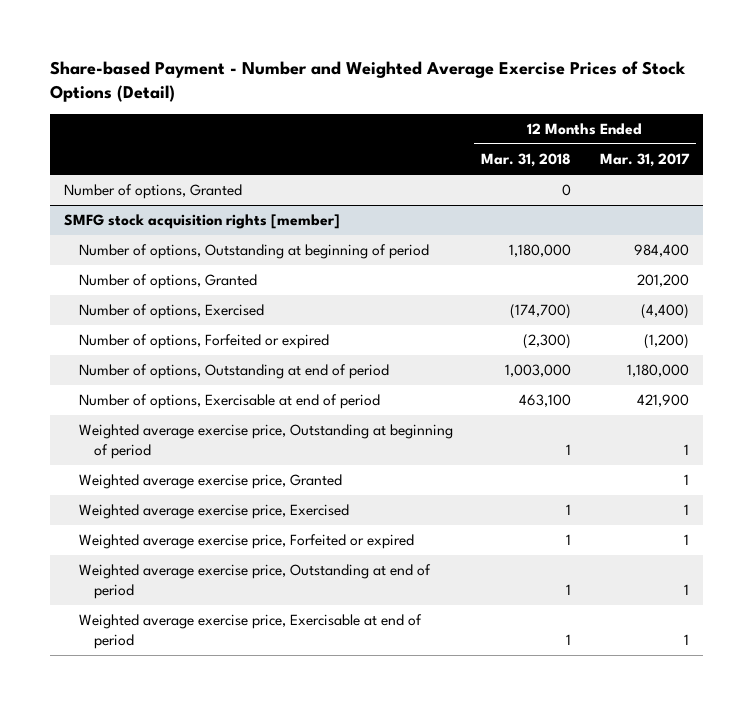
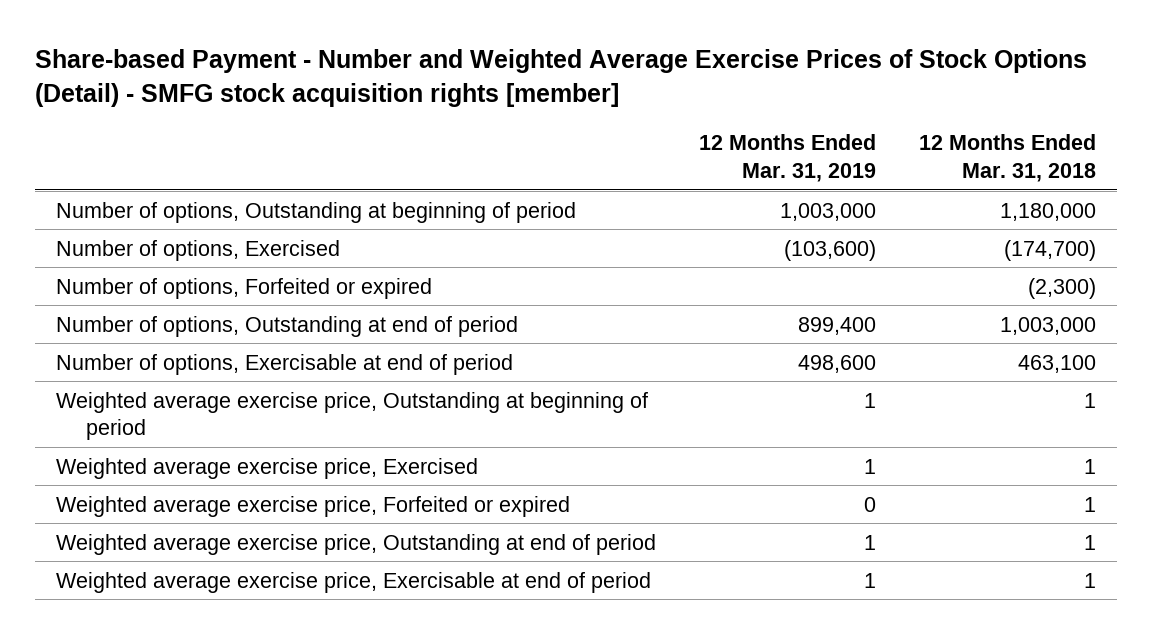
- Share-based Payment - Number and Weighted Average Exercise Prices of Stock Options (Detail)
+ Share-based Payment - Number and Weighted Average Exercise Prices of Stock Options (Detail) - SMFG stock acquisition rights [member]
- | 12 Months Ended Mar. 31, 2018 | 12 Months Ended Mar. 31, 2017
+ | 12 Months Ended Mar. 31, 2019 | 12 Months Ended Mar. 31, 2018
- Number of options, Granted | 0 |
- SMFG stock acquisition rights [member]
- Number of options, Granted | | 201,200
- Weighted average exercise price, Granted | | 1

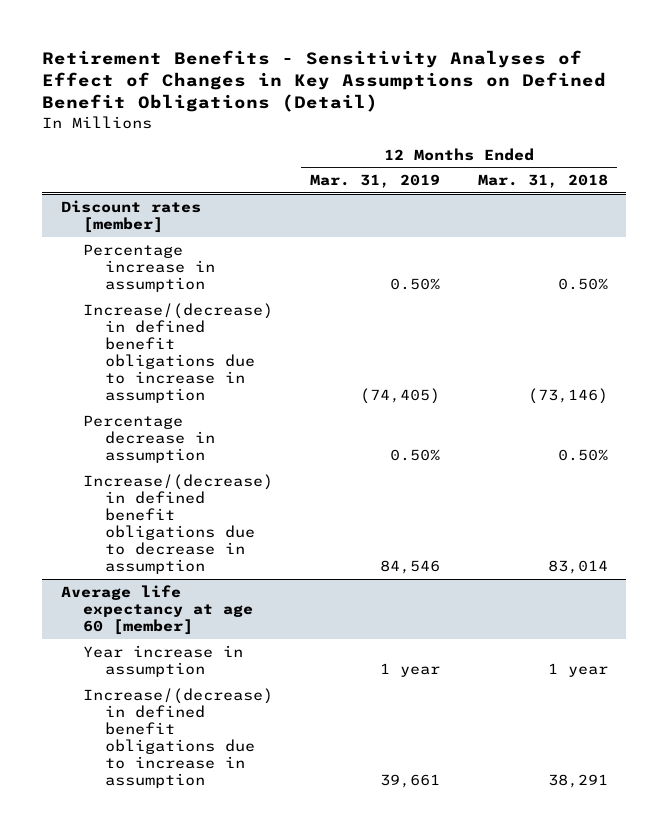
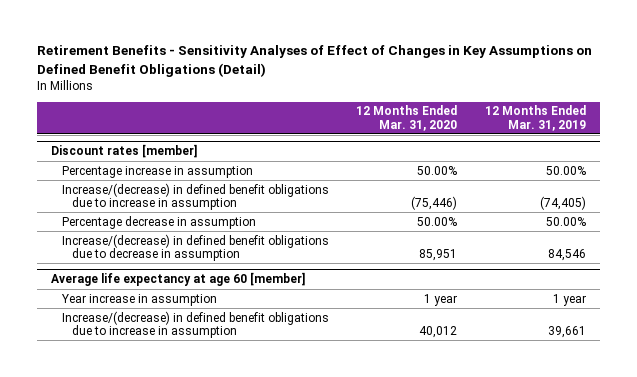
- | 12 Months Ended Mar. 31, 2019 | 12 Months Ended Mar. 31, 2018
+ | 12 Months Ended Mar. 31, 2020 | 12 Months Ended Mar. 31, 2019
@ Discount rates [member]
- Percentage increase in assumption | 0.50% | 0.50%
+ Percentage increase in assumption | 50.00% | 50.00%
- Percentage decrease in assumption | 0.50% | 0.50%
+ Percentage decrease in assumption | 50.00% | 50.00%

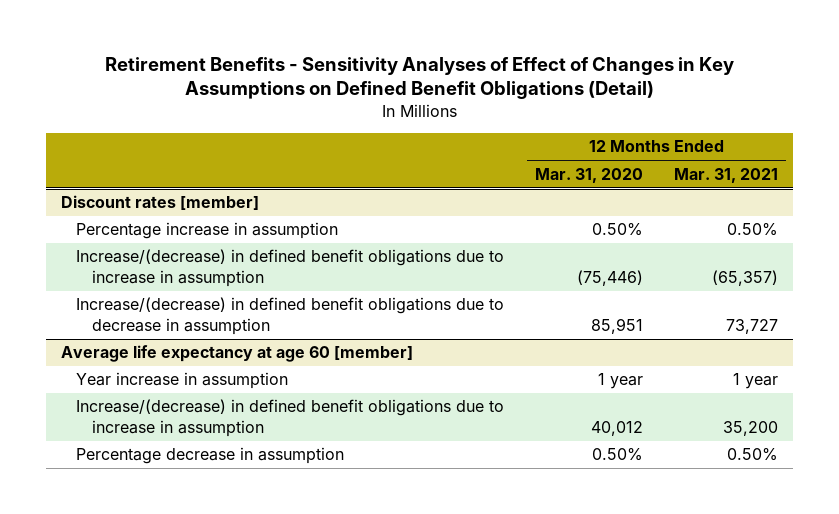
- | 12 Months Ended Mar. 31, 2020 | 12 Months Ended Mar. 31, 2019
+ | 12 Months Ended Mar. 31, 2020 | 12 Months Ended Mar. 31, 2021
@ Discount rates [member]
- Percentage increase in assumption | 50.00% | 50.00%
+ Percentage increase in assumption | 0.50% | 0.50%
- Percentage decrease in assumption | 50.00% | 50.00%
@ Average life expectancy at age 60 [member]
+ Percentage decrease in assumption | 0.50% | 0.50%

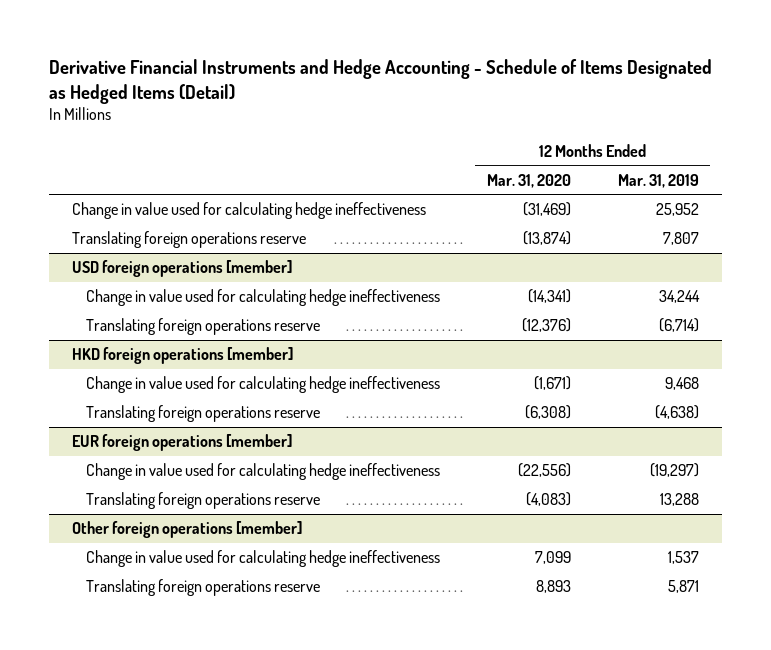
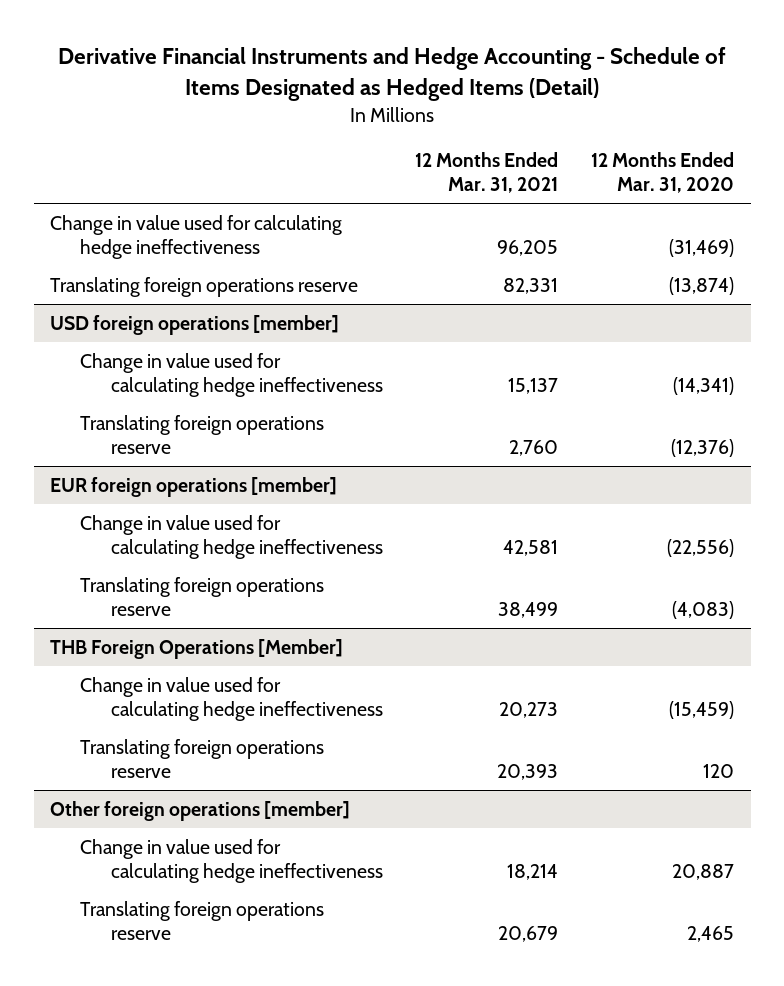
- | 12 Months Ended Mar. 31, 2020 | 12 Months Ended Mar. 31, 2019
+ | 12 Months Ended Mar. 31, 2021 | 12 Months Ended Mar. 31, 2020
- HKD foreign operations [member]
- Change in value used for calculating hedge ineffectiveness | (1,671) | 9,468
- Translating foreign operations reserve | (6,308) | (4,638)
+ THB Foreign Operations [Member]
+ Change in value used for calculating hedge ineffectiveness | 20,273 | (15,459)
+ Translating foreign operations reserve | 20,393 | 120
@ Other foreign operations [member]
- Change in value used for calculating hedge ineffectiveness | 7,099 | 1,537
- Translating foreign operations reserve | 8,893 | 5,871
+ Change in value used for calculating hedge ineffectiveness | 18,214 | 20,887
+ Translating foreign operations reserve | 20,679 | 2,465

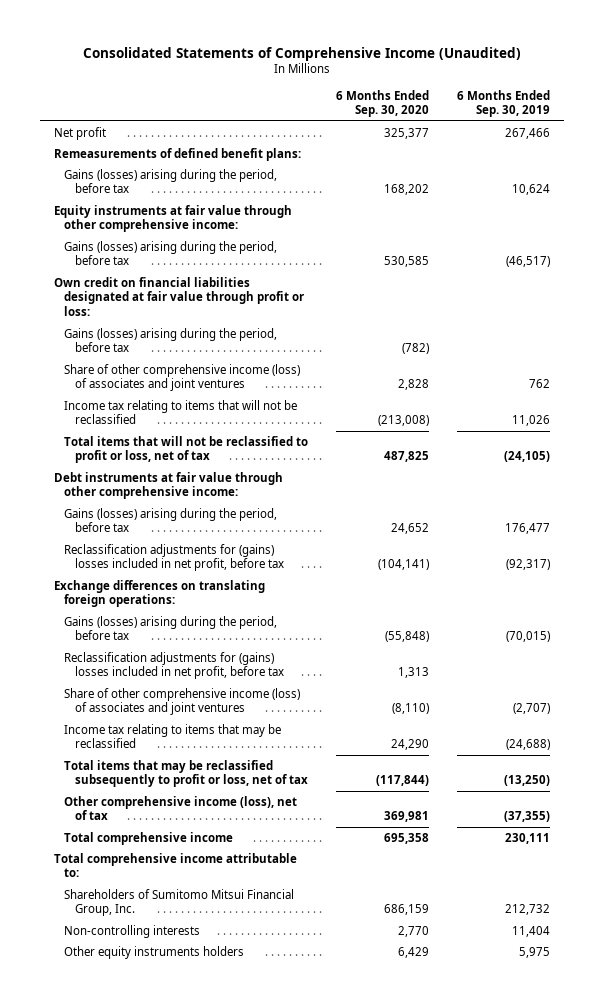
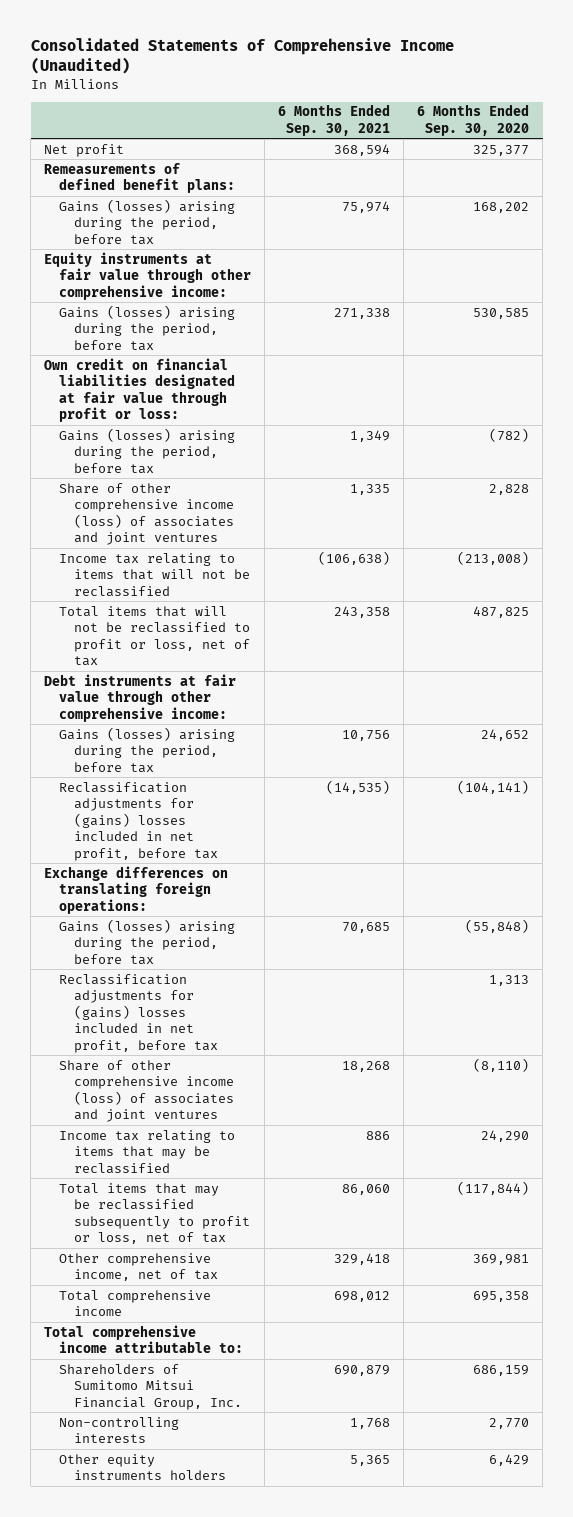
- | 6 Months Ended Sep. 30, 2020 | 6 Months Ended Sep. 30, 2019
+ | 6 Months Ended Sep. 30, 2021 | 6 Months Ended Sep. 30, 2020
- Other comprehensive income (loss), net of tax | 369,981 | (37,355)
+ Other comprehensive income, net of tax | 329,418 | 369,981

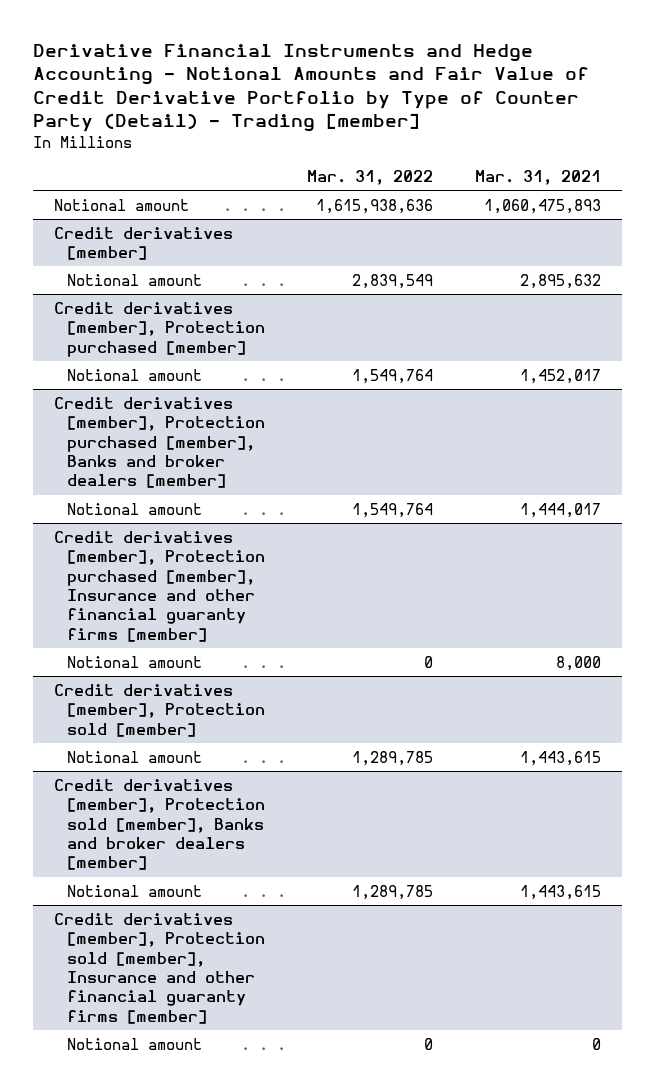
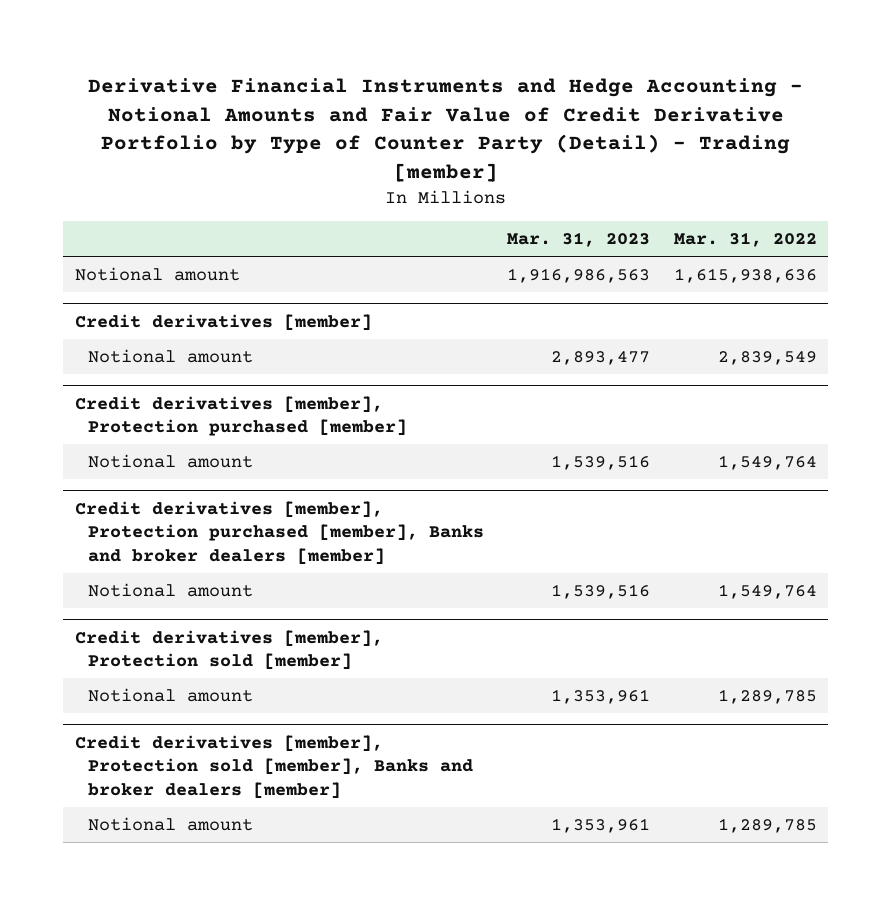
- | Mar. 31, 2022 | Mar. 31, 2021
+ | Mar. 31, 2023 | Mar. 31, 2022
- Credit derivatives [member], Protection purchased [member], Insurance and other financial guaranty firms [member]
- Notional amount | 0 | 8,000
- Credit derivatives [member], Protection sold [member], Insurance and other financial guaranty firms [member]
- Notional amount | 0 | 0

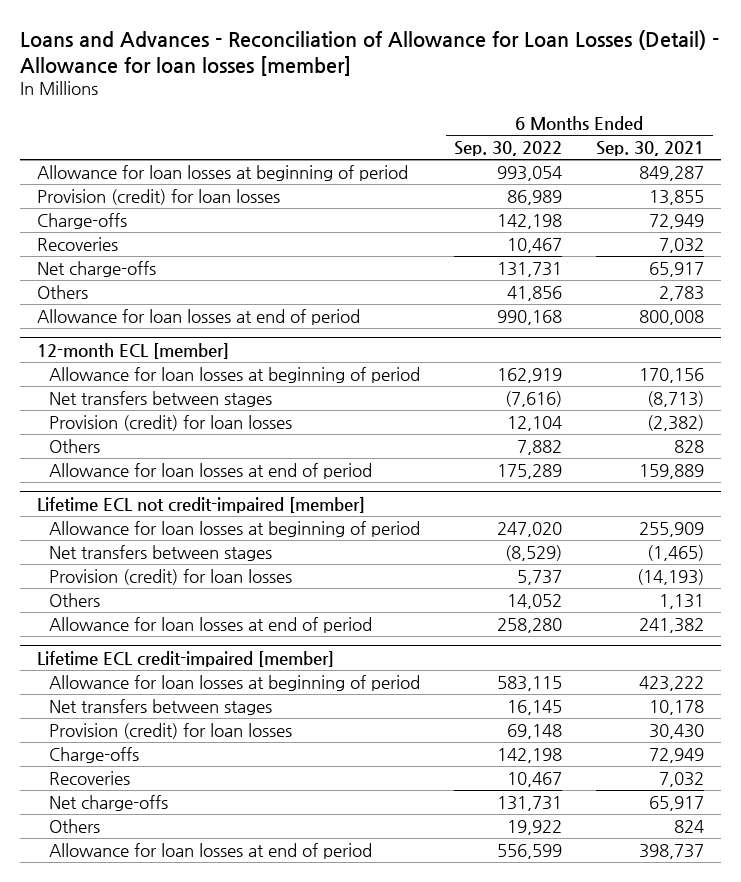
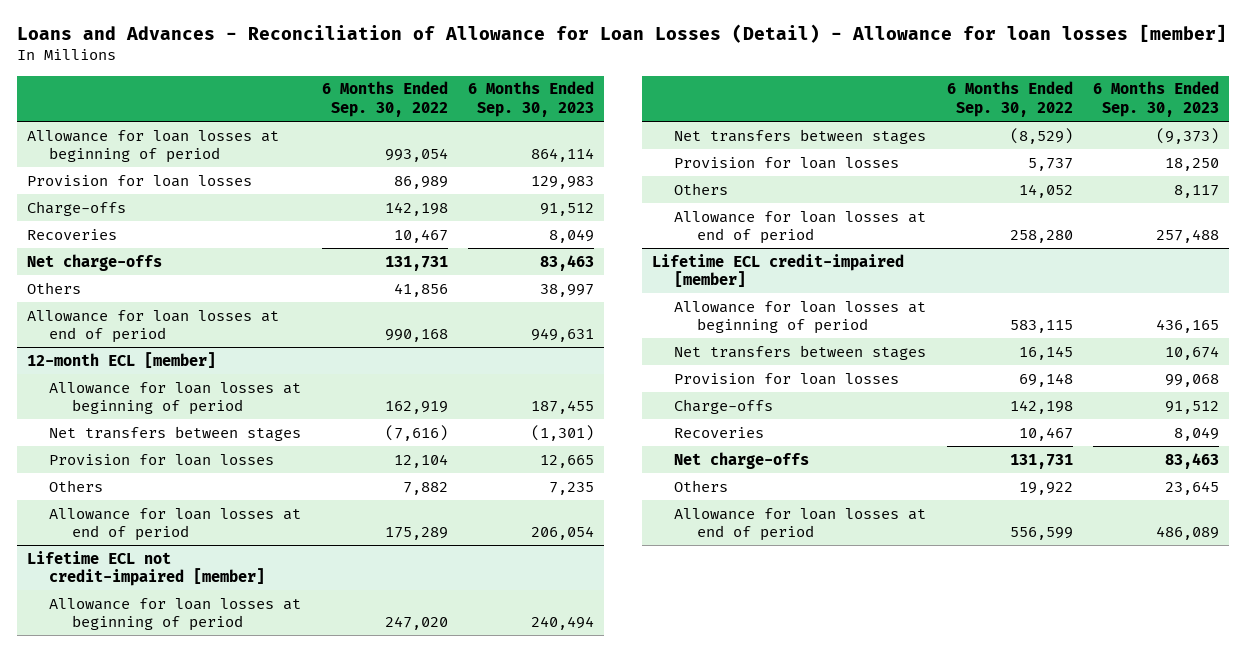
- | 6 Months Ended Sep. 30, 2022 | 6 Months Ended Sep. 30, 2021
+ | 6 Months Ended Sep. 30, 2022 | 6 Months Ended Sep. 30, 2023
- Provision (credit) for loan losses | 86,989 | 13,855
+ Provision for loan losses | 86,989 | 129,983
@ 12-month ECL [member]
- Provision (credit) for loan losses | 12,104 | (2,382)
+ Provision for loan losses | 12,104 | 12,665
@ Lifetime ECL not credit-impaired [member]
- Provision (credit) for loan losses | 5,737 | (14,193)
+ Provision for loan losses | 5,737 | 18,250
@ Lifetime ECL credit-impaired [member]
- Provision (credit) for loan losses | 69,148 | 30,430
+ Provision for loan losses | 69,148 | 99,068

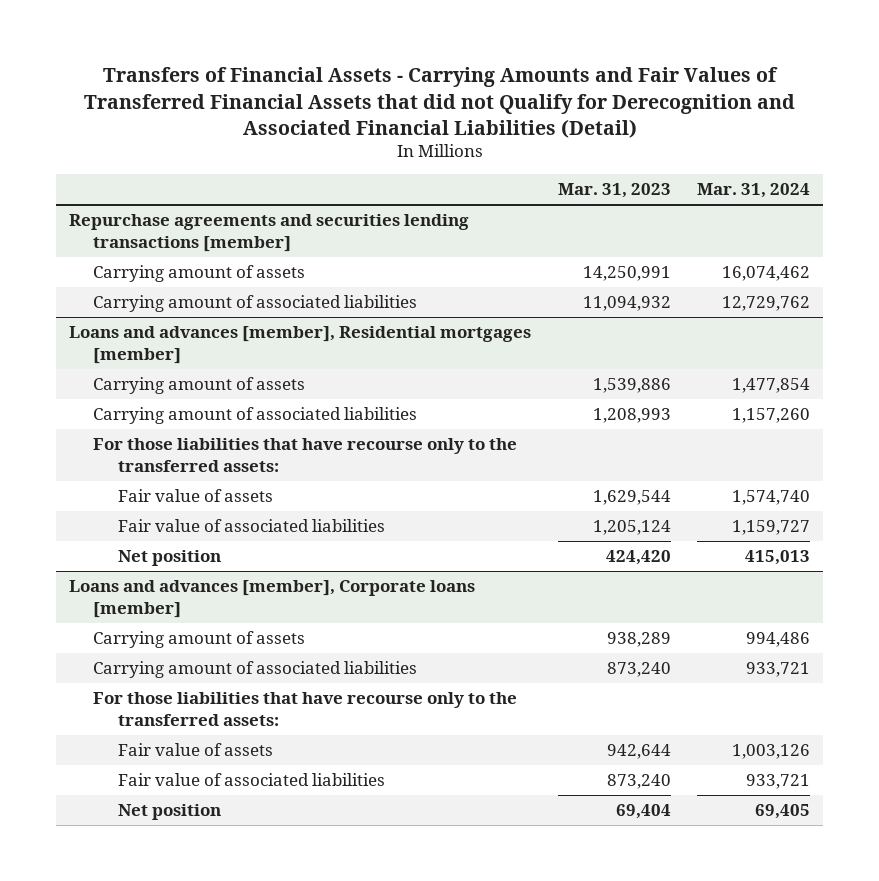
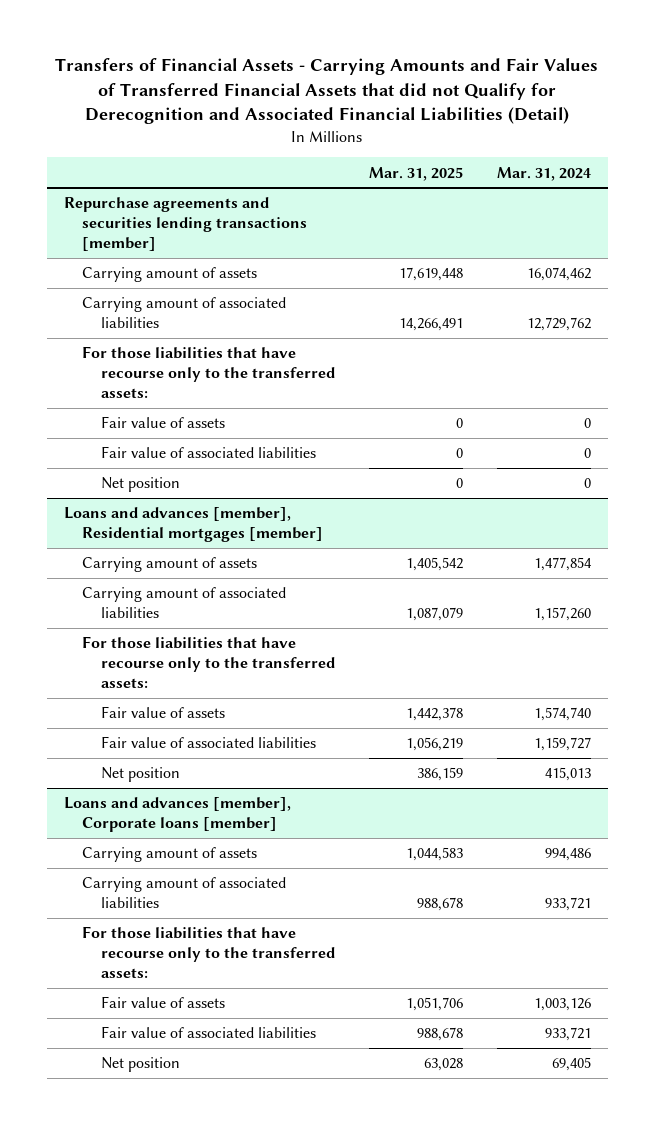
- | Mar. 31, 2023 | Mar. 31, 2024
+ | Mar. 31, 2025 | Mar. 31, 2024
@ Repurchase agreements and securities lending transactions [member]
+ For those liabilities that have recourse only to the transferred assets:
+ Fair value of assets | 0 | 0
+ Fair value of associated liabilities | 0 | 0
+ Net position | 0 | 0

